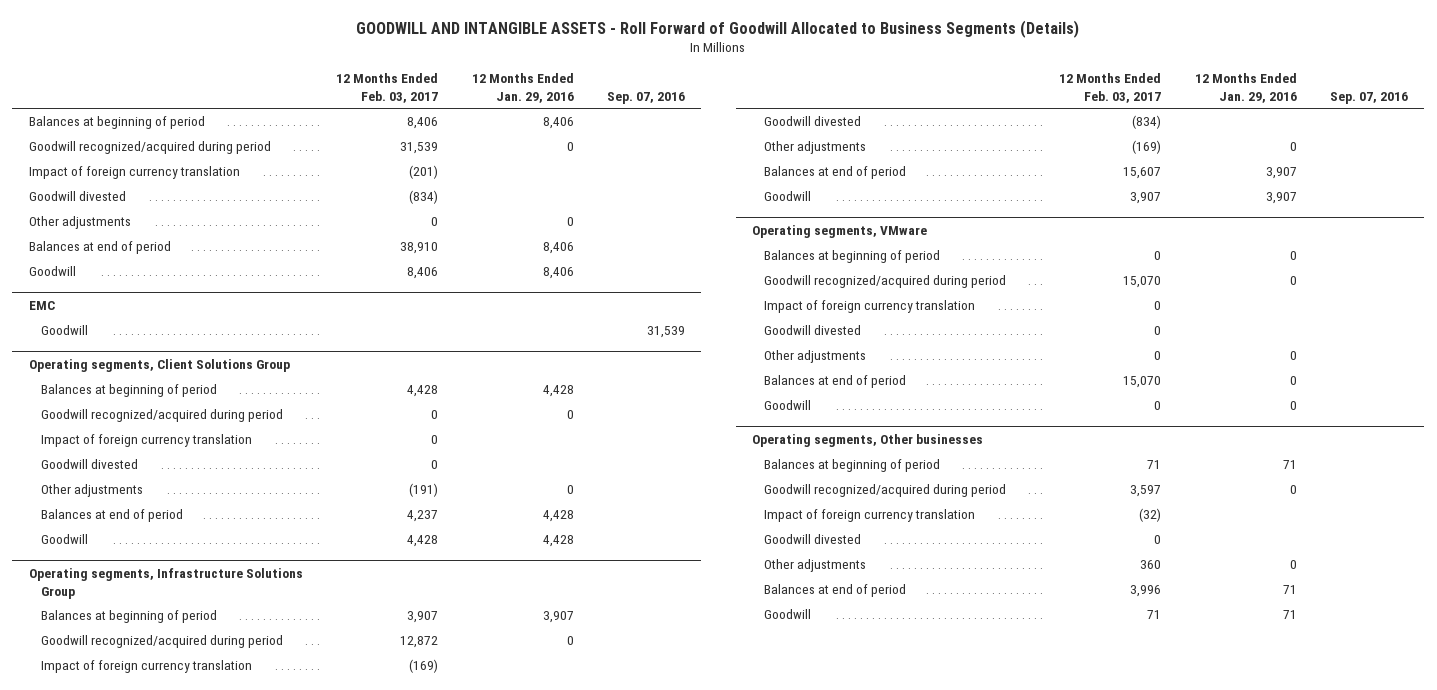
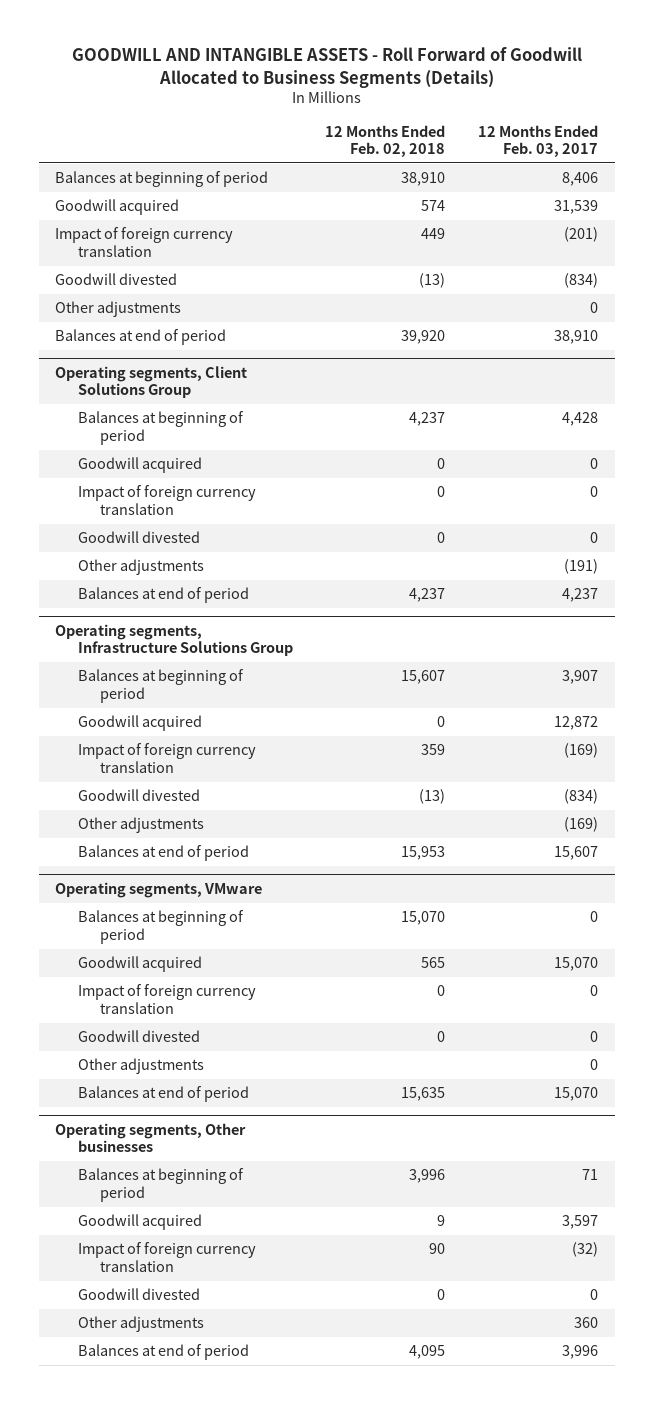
- | 12 Months Ended Feb. 03, 2017 | 12 Months Ended Jan. 29, 2016 | Sep. 07, 2016
+ | 12 Months Ended Feb. 02, 2018 | 12 Months Ended Feb. 03, 2017
- Goodwill recognized/acquired during period | 31,539 | 0 |
+ Goodwill acquired | 574 | 31,539
- Goodwill | 8,406 | 8,406 |
- EMC
- Goodwill | | | 31,539
@ Operating segments, Client Solutions Group
- Goodwill recognized/acquired during period | 0 | 0 |
+ Goodwill acquired | 0 | 0
- Goodwill | 4,428 | 4,428 |
@ Operating segments, Infrastructure Solutions Group
- Goodwill recognized/acquired during period | 12,872 | 0 |
+ Goodwill acquired | 0 | 12,872
- Goodwill | 3,907 | 3,907 |
@ Operating segments, VMware
- Goodwill recognized/acquired during period | 15,070 | 0 |
+ Goodwill acquired | 565 | 15,070
- Goodwill | 0 | 0 |
@ Operating segments, Other businesses
- Goodwill recognized/acquired during period | 3,597 | 0 |
+ Goodwill acquired | 9 | 3,597
- Goodwill | 71 | 71 |

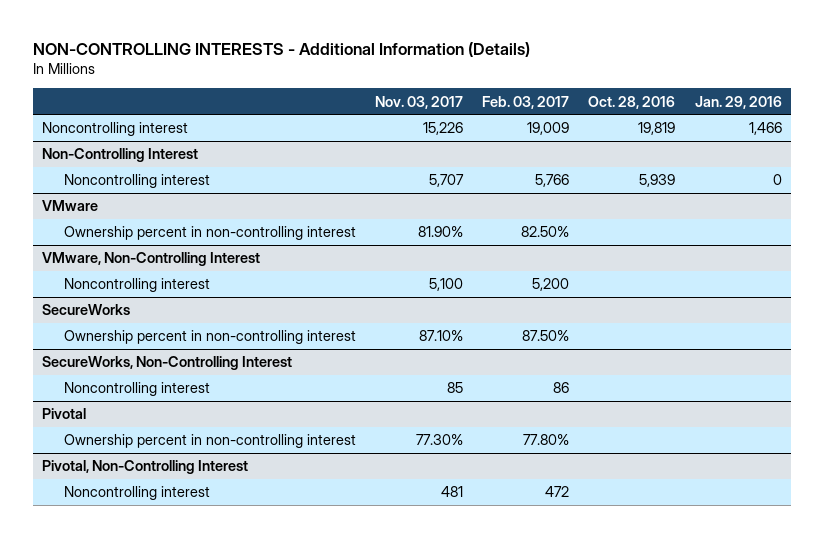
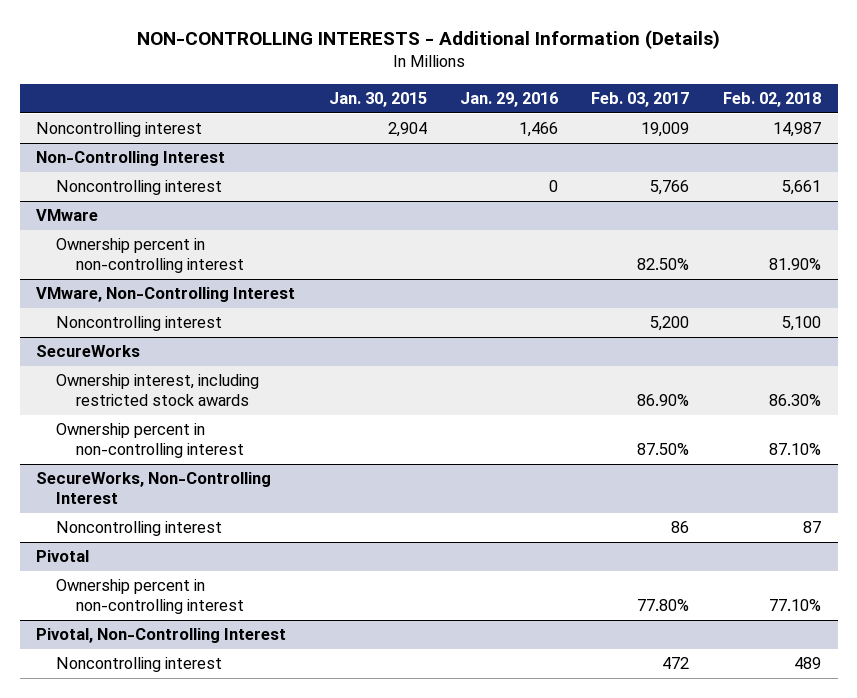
- | Nov. 03, 2017 | Feb. 03, 2017 | Oct. 28, 2016 | Jan. 29, 2016
+ | Jan. 30, 2015 | Jan. 29, 2016 | Feb. 03, 2017 | Feb. 02, 2018
@ SecureWorks
+ Ownership interest, including restricted stock awards | | | 86.90% | 86.30%

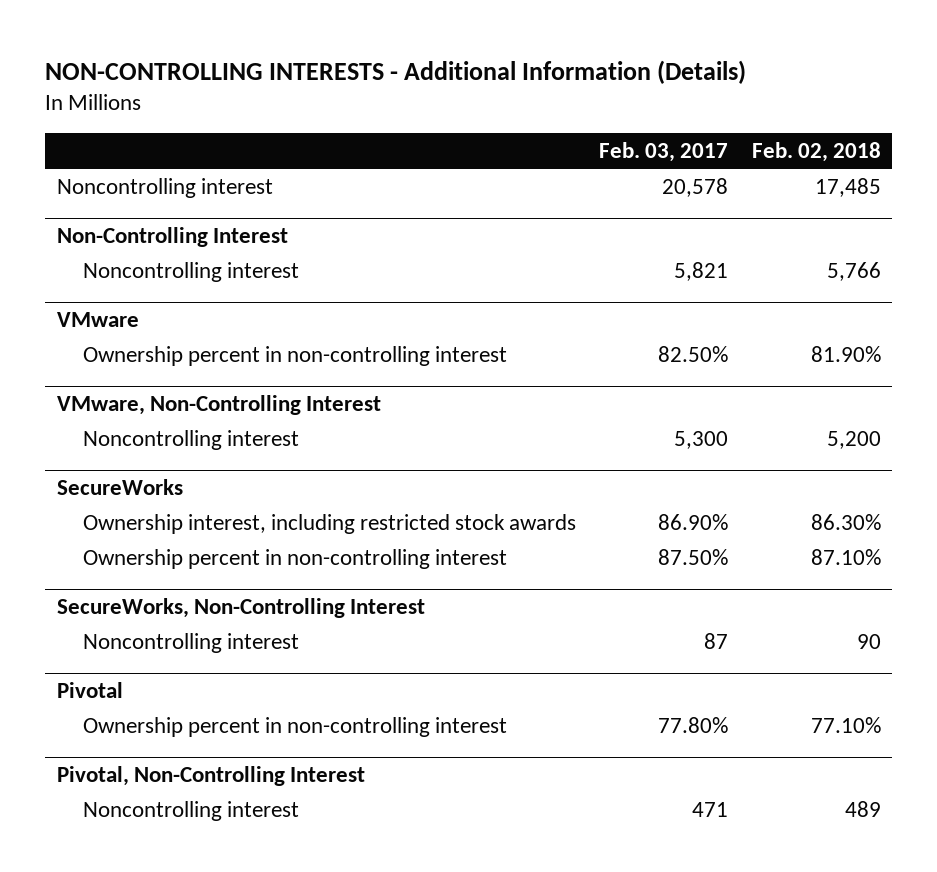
- | Jan. 30, 2015 | Jan. 29, 2016 | Feb. 03, 2017 | Feb. 02, 2018
+ | Feb. 03, 2017 | Feb. 02, 2018
- Noncontrolling interest | 2,904 | 1,466 | 19,009 | 14,987
+ Noncontrolling interest | 20,578 | 17,485
@ Non-Controlling Interest
- Noncontrolling interest | | 0 | 5,766 | 5,661
+ Noncontrolling interest | 5,821 | 5,766
@ VMware, Non-Controlling Interest
- Noncontrolling interest | | | 5,200 | 5,100
+ Noncontrolling interest | 5,300 | 5,200
@ SecureWorks, Non-Controlling Interest
- Noncontrolling interest | | | 86 | 87
+ Noncontrolling interest | 87 | 90
@ Pivotal, Non-Controlling Interest
- Noncontrolling interest | | | 472 | 489
+ Noncontrolling interest | 471 | 489

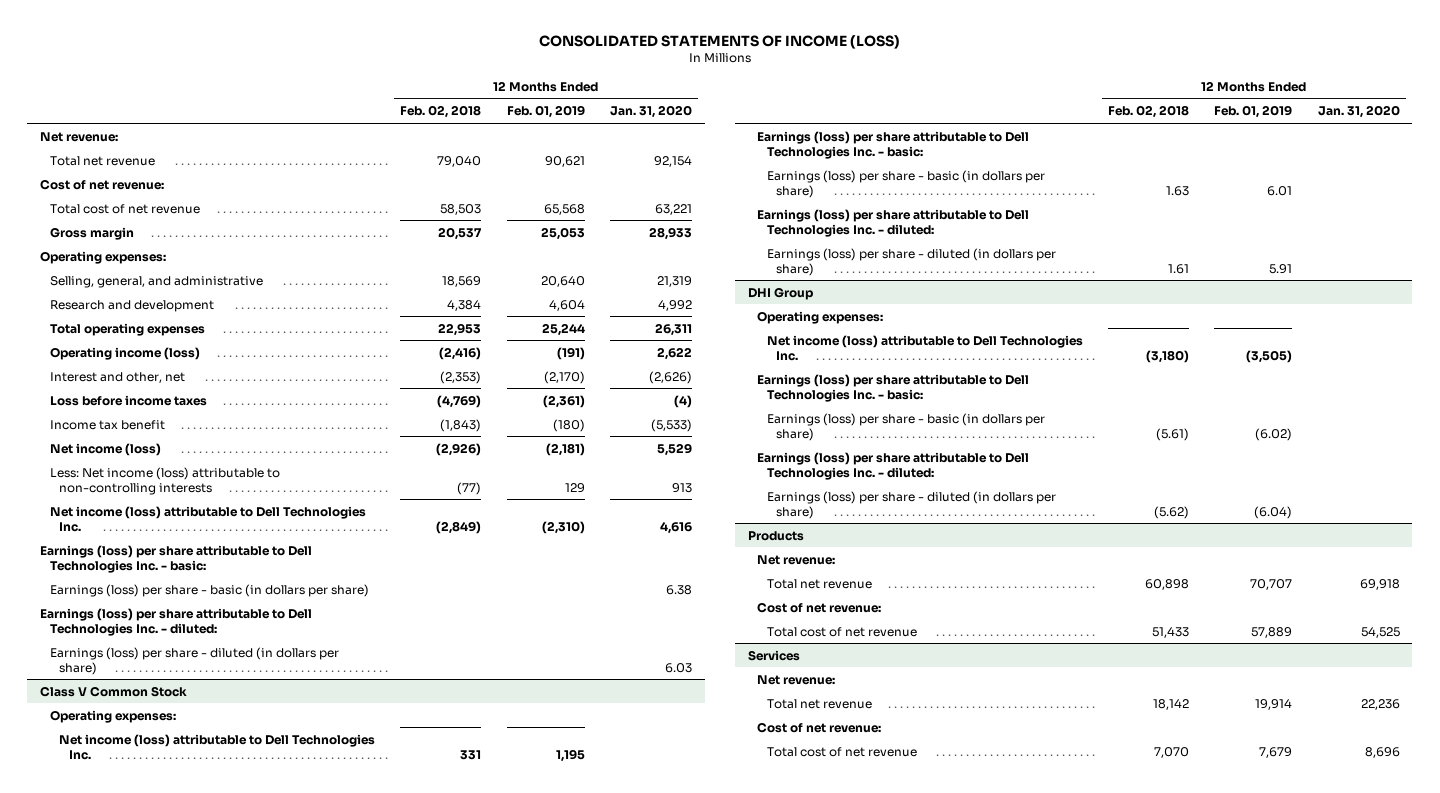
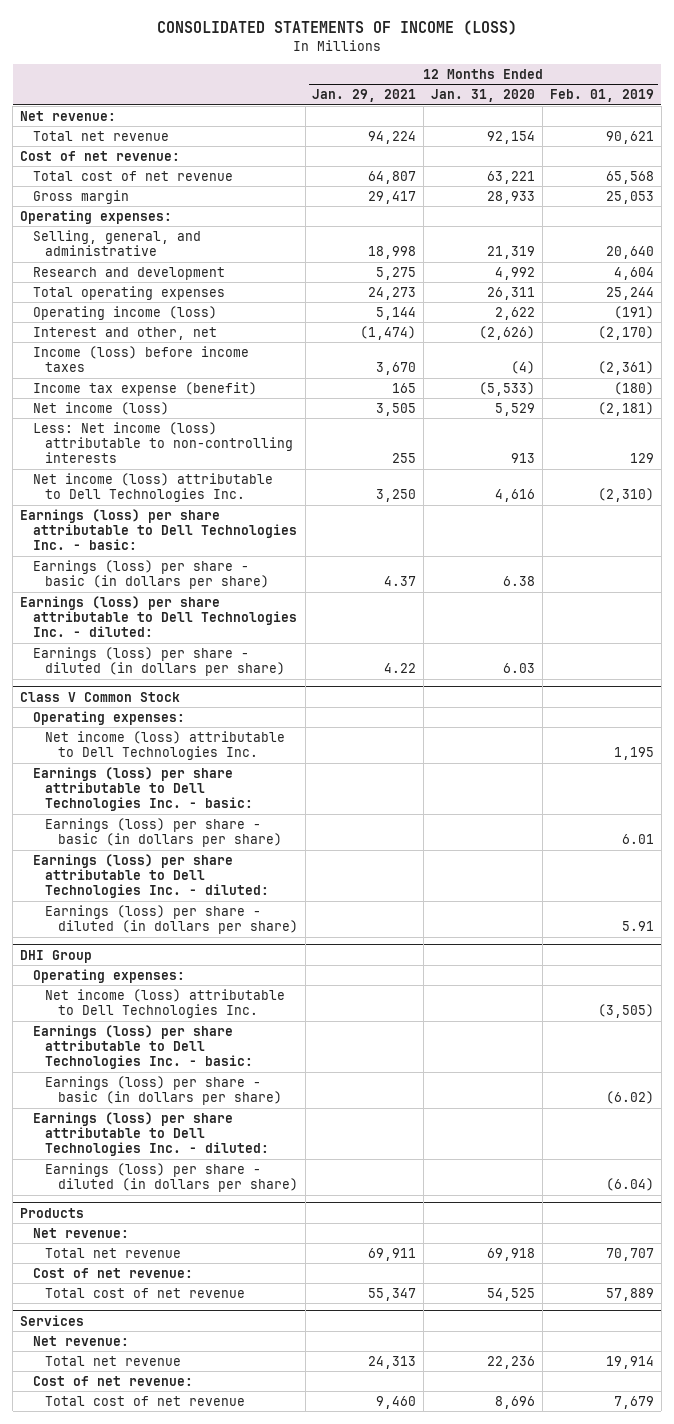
- | 12 Months Ended Feb. 02, 2018 | 12 Months Ended Feb. 01, 2019 | 12 Months Ended Jan. 31, 2020
+ | 12 Months Ended Jan. 29, 2021 | 12 Months Ended Jan. 31, 2020 | 12 Months Ended Feb. 01, 2019
- Loss before income taxes | (4,769) | (2,361) | (4)
- Income tax benefit | (1,843) | (180) | (5,533)
+ Income (loss) before income taxes | 3,670 | (4) | (2,361)
+ Income tax expense (benefit) | 165 | (5,533) | (180)

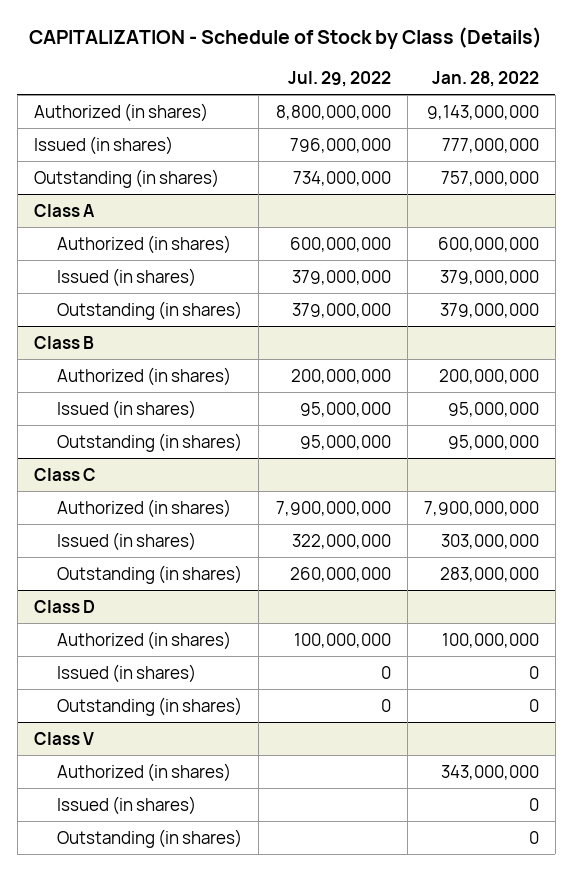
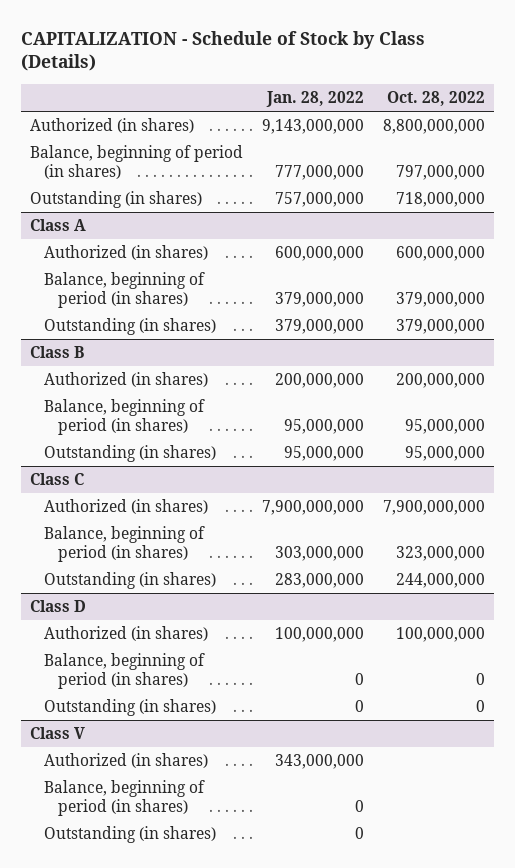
- | Jul. 29, 2022 | Jan. 28, 2022
+ | Jan. 28, 2022 | Oct. 28, 2022
- Issued (in shares) | 796,000,000 | 777,000,000
+ Balance, beginning of period (in shares) | 777,000,000 | 797,000,000
@ Class A
- Issued (in shares) | 379,000,000 | 379,000,000
+ Balance, beginning of period (in shares) | 379,000,000 | 379,000,000
@ Class B
- Issued (in shares) | 95,000,000 | 95,000,000
+ Balance, beginning of period (in shares) | 95,000,000 | 95,000,000
@ Class C
- Issued (in shares) | 322,000,000 | 303,000,000
+ Balance, beginning of period (in shares) | 303,000,000 | 323,000,000
@ Class D
- Issued (in shares) | 0 | 0
+ Balance, beginning of period (in shares) | 0 | 0
@ Class V
- Issued (in shares) | | 0
+ Balance, beginning of period (in shares) | 0 |

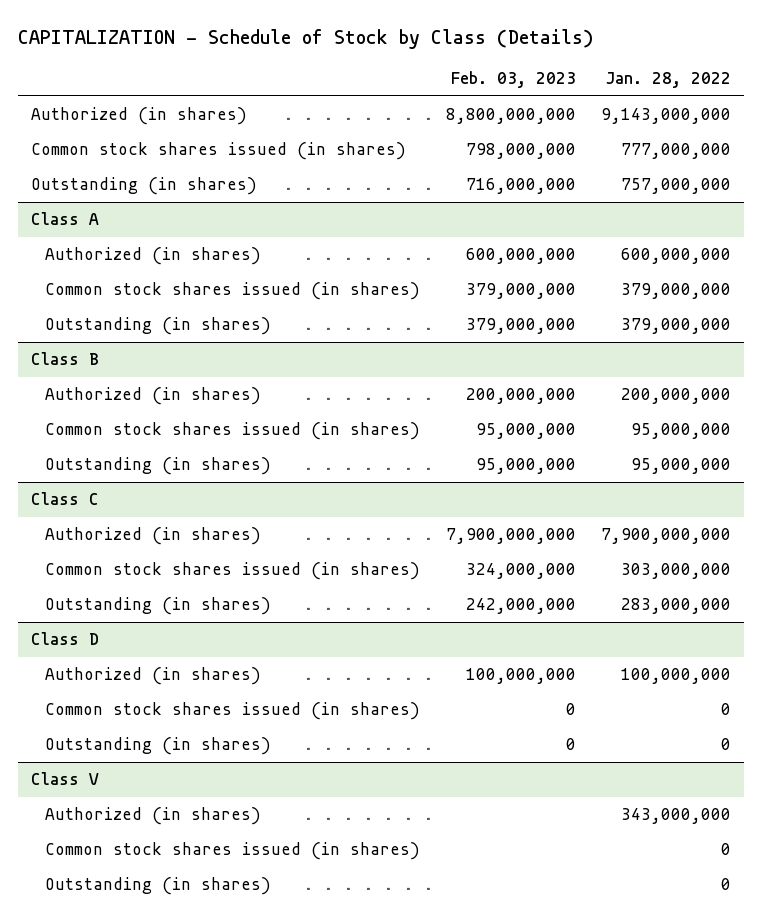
- | Jan. 28, 2022 | Oct. 28, 2022
+ | Feb. 03, 2023 | Jan. 28, 2022
- Balance, beginning of period (in shares) | 777,000,000 | 797,000,000
+ Common stock shares issued (in shares) | 798,000,000 | 777,000,000
@ Class A
- Balance, beginning of period (in shares) | 379,000,000 | 379,000,000
+ Common stock shares issued (in shares) | 379,000,000 | 379,000,000
@ Class B
- Balance, beginning of period (in shares) | 95,000,000 | 95,000,000
+ Common stock shares issued (in shares) | 95,000,000 | 95,000,000
@ Class C
- Balance, beginning of period (in shares) | 303,000,000 | 323,000,000
+ Common stock shares issued (in shares) | 324,000,000 | 303,000,000
@ Class D
- Balance, beginning of period (in shares) | 0 | 0
+ Common stock shares issued (in shares) | 0 | 0
@ Class V
- Balance, beginning of period (in shares) | 0 |
+ Common stock shares issued (in shares) | | 0

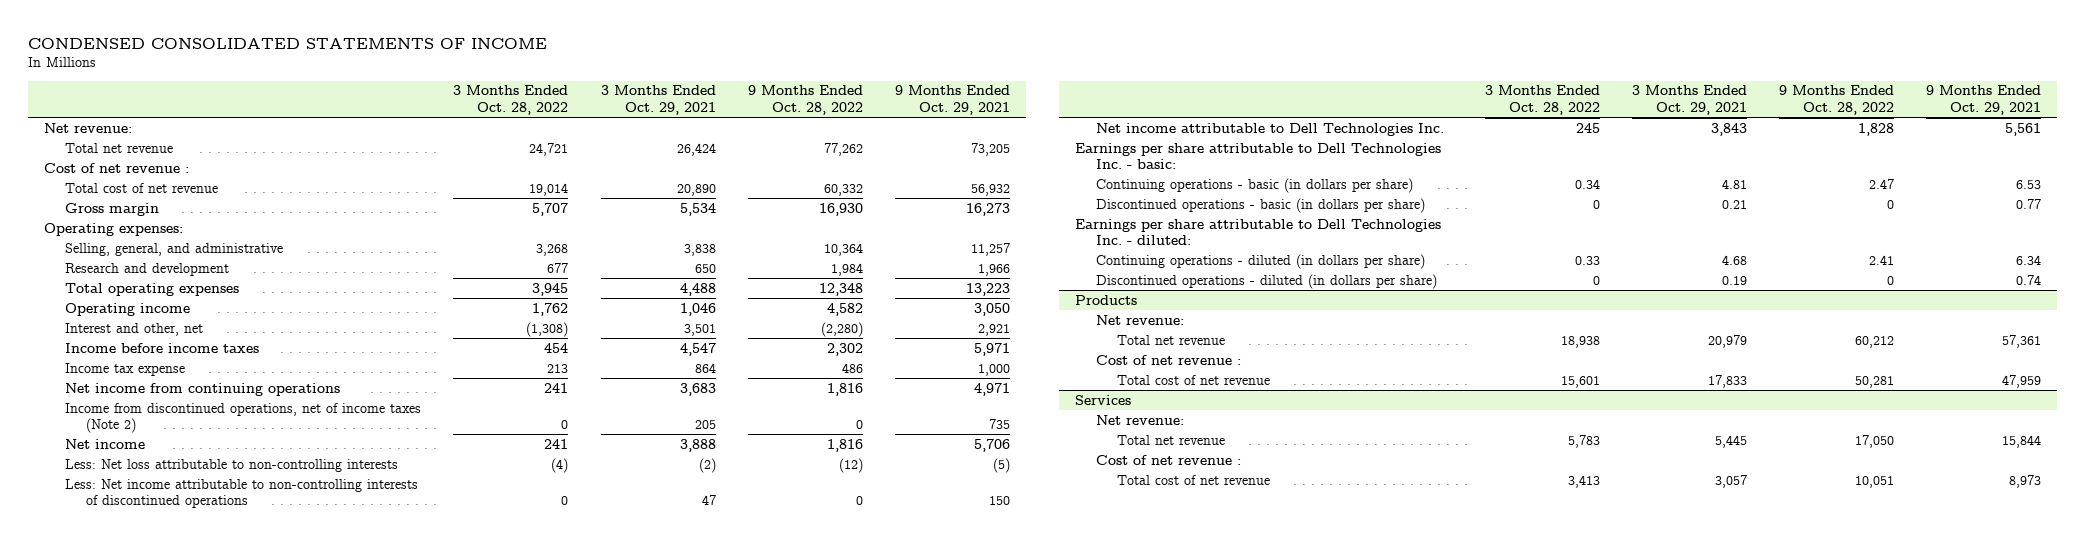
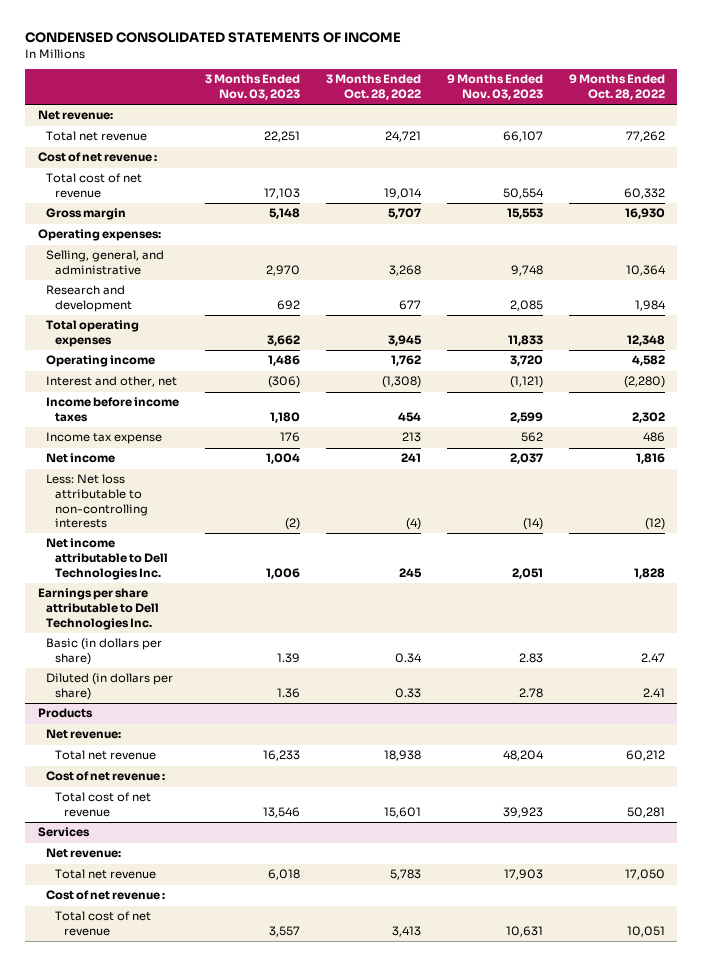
- | 3 Months Ended Oct. 28, 2022 | 3 Months Ended Oct. 29, 2021 | 9 Months Ended Oct. 28, 2022 | 9 Months Ended Oct. 29, 2021
+ | 3 Months Ended Nov. 03, 2023 | 3 Months Ended Oct. 28, 2022 | 9 Months Ended Nov. 03, 2023 | 9 Months Ended Oct. 28, 2022
- Net income from continuing operations | 241 | 3,683 | 1,816 | 4,971
- Income from discontinued operations, net of income taxes (Note 2) | 0 | 205 | 0 | 735
- Less: Net income attributable to non-controlling interests of discontinued operations | 0 | 47 | 0 | 150
- Earnings per share attributable to Dell Technologies Inc. - basic:
- Continuing operations - basic (in dollars per share) | 0.34 | 4.81 | 2.47 | 6.53
- Discontinued operations - basic (in dollars per share) | 0 | 0.21 | 0 | 0.77
- Earnings per share attributable to Dell Technologies Inc. - diluted:
- Continuing operations - diluted (in dollars per share) | 0.33 | 4.68 | 2.41 | 6.34
- Discontinued operations - diluted (in dollars per share) | 0 | 0.19 | 0 | 0.74
+ Earnings per share attributable to Dell Technologies Inc.
+ Basic (in dollars per share) | 1.39 | 0.34 | 2.83 | 2.47
+ Diluted (in dollars per share) | 1.36 | 0.33 | 2.78 | 2.41

